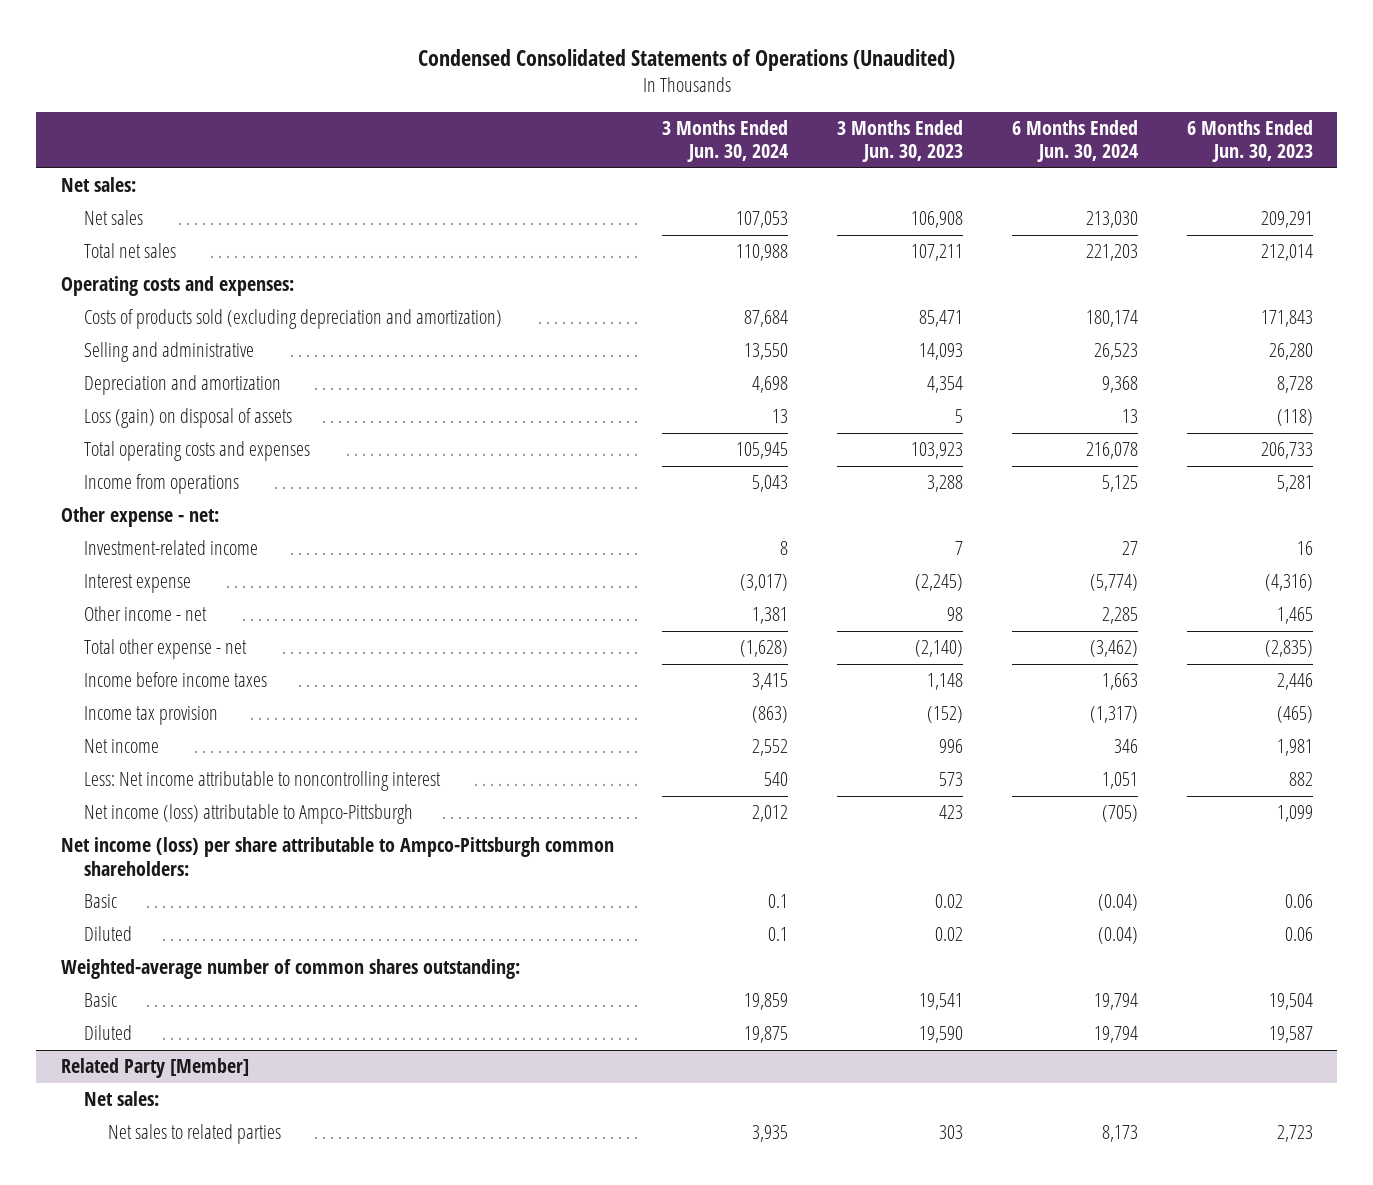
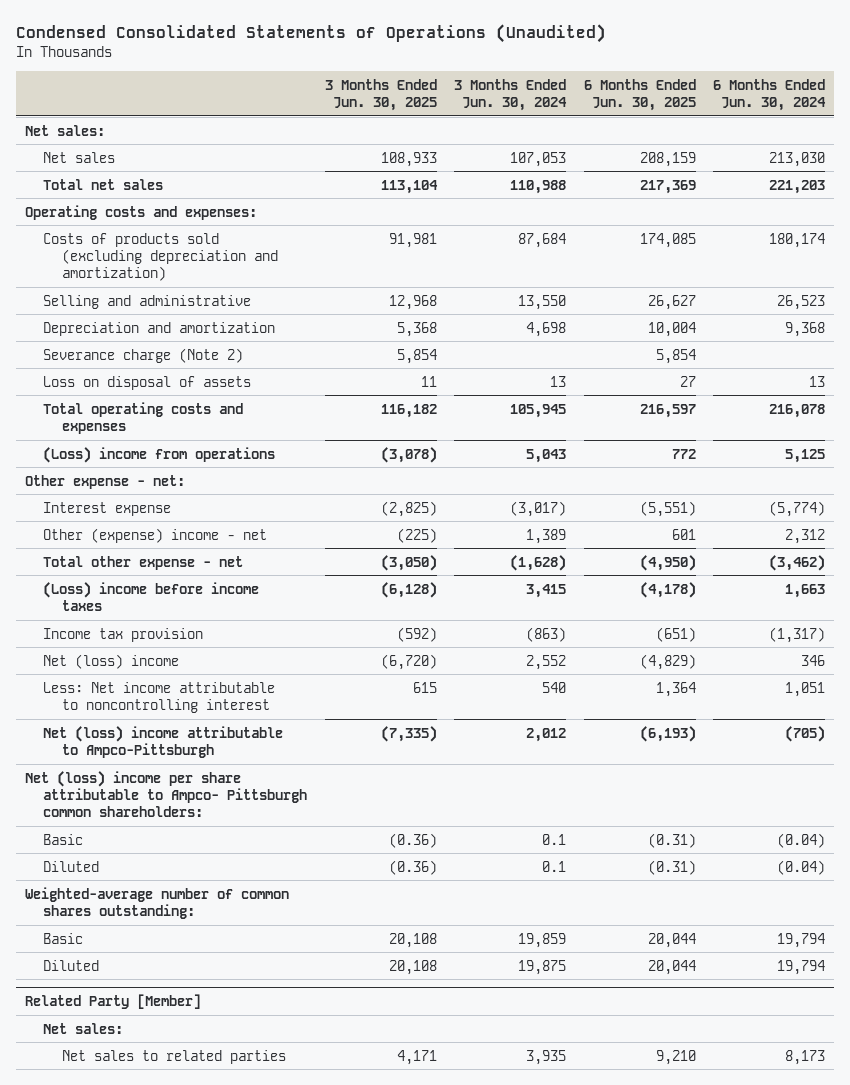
- | 3 Months Ended Jun. 30, 2024 | 3 Months Ended Jun. 30, 2023 | 6 Months Ended Jun. 30, 2024 | 6 Months Ended Jun. 30, 2023
+ | 3 Months Ended Jun. 30, 2025 | 3 Months Ended Jun. 30, 2024 | 6 Months Ended Jun. 30, 2025 | 6 Months Ended Jun. 30, 2024
- Loss (gain) on disposal of assets | 13 | 5 | 13 | (118)
+ Severance charge (Note 2) | 5,854 | | 5,854 |
+ Loss on disposal of assets | 11 | 13 | 27 | 13
- Income from operations | 5,043 | 3,288 | 5,125 | 5,281
+ (Loss) income from operations | (3,078) | 5,043 | 772 | 5,125
- Investment-related income | 8 | 7 | 27 | 16
- Other income - net | 1,381 | 98 | 2,285 | 1,465
+ Other (expense) income - net | (225) | 1,389 | 601 | 2,312
- Income before income taxes | 3,415 | 1,148 | 1,663 | 2,446
+ (Loss) income before income taxes | (6,128) | 3,415 | (4,178) | 1,663
- Net income | 2,552 | 996 | 346 | 1,981
+ Net (loss) income | (6,720) | 2,552 | (4,829) | 346
- Net income (loss) attributable to Ampco-Pittsburgh | 2,012 | 423 | (705) | 1,099
- Net income (loss) per share attributable to Ampco-Pittsburgh common shareholders:
+ Net (loss) income attributable to Ampco-Pittsburgh | (7,335) | 2,012 | (6,193) | (705)
+ Net (loss) income per share attributable to Ampco- Pittsburgh common shareholders:

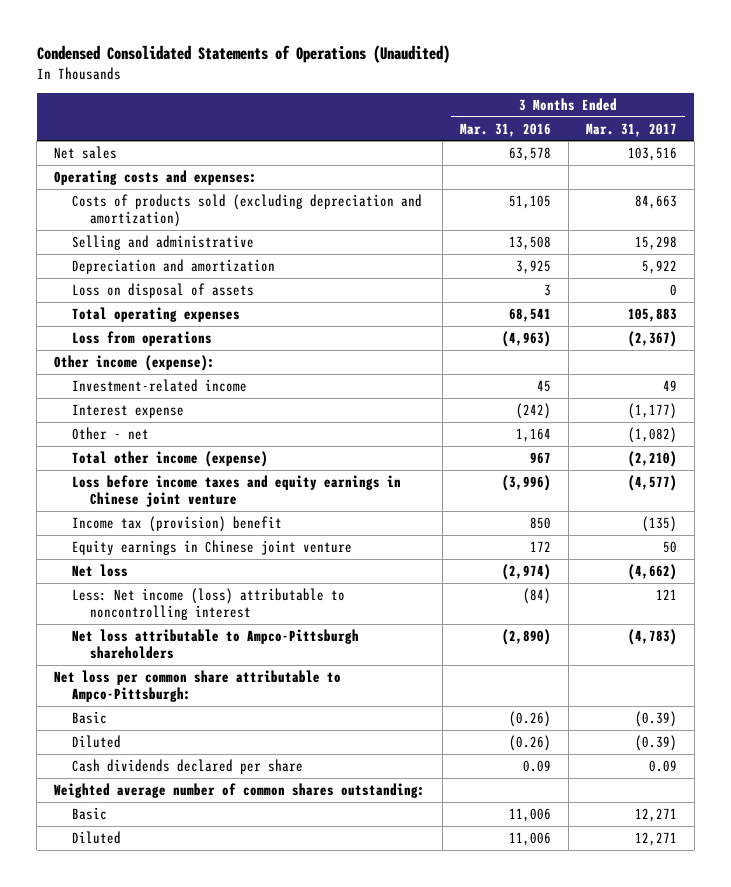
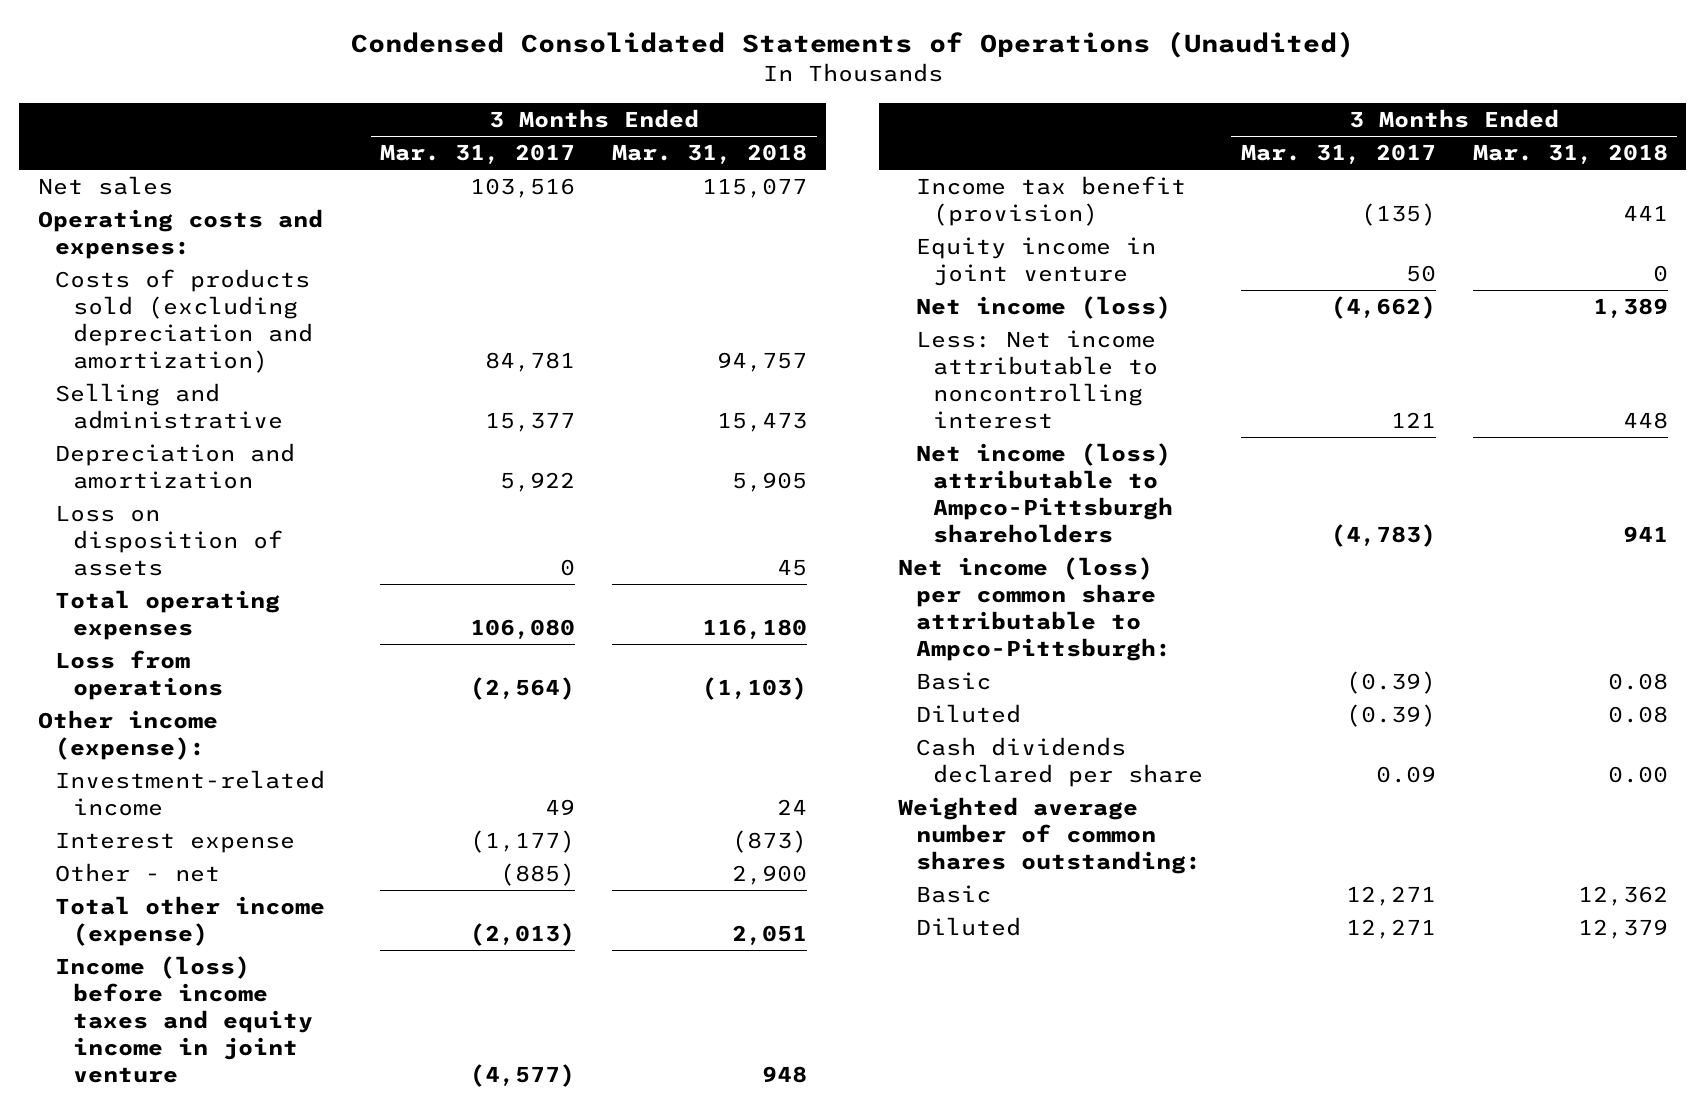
- | 3 Months Ended Mar. 31, 2016 | 3 Months Ended Mar. 31, 2017
+ | 3 Months Ended Mar. 31, 2017 | 3 Months Ended Mar. 31, 2018
- Costs of products sold (excluding depreciation and amortization) | 51,105 | 84,663
- Selling and administrative | 13,508 | 15,298
+ Costs of products sold (excluding depreciation and amortization) | 84,781 | 94,757
+ Selling and administrative | 15,377 | 15,473
- Loss on disposal of assets | 3 | 0
- Total operating expenses | 68,541 | 105,883
- Loss from operations | (4,963) | (2,367)
+ Loss on disposition of assets | 0 | 45
+ Total operating expenses | 106,080 | 116,180
+ Loss from operations | (2,564) | (1,103)
- Other - net | 1,164 | (1,082)
- Total other income (expense) | 967 | (2,210)
- Loss before income taxes and equity earnings in Chinese joint venture | (3,996) | (4,577)
- Income tax (provision) benefit | 850 | (135)
- Equity earnings in Chinese joint venture | 172 | 50
- Net loss | (2,974) | (4,662)
- Less: Net income (loss) attributable to noncontrolling interest | (84) | 121
- Net loss attributable to Ampco-Pittsburgh shareholders | (2,890) | (4,783)
- Net loss per common share attributable to Ampco-Pittsburgh:
+ Other - net | (885) | 2,900
+ Total other income (expense) | (2,013) | 2,051
+ Income (loss) before income taxes and equity income in joint venture | (4,577) | 948
+ Income tax benefit (provision) | (135) | 441
+ Equity income in joint venture | 50 | 0
+ Net income (loss) | (4,662) | 1,389
+ Less: Net income attributable to noncontrolling interest | 121 | 448
+ Net income (loss) attributable to Ampco-Pittsburgh shareholders | (4,783) | 941
+ Net income (loss) per common share attributable to Ampco-Pittsburgh:

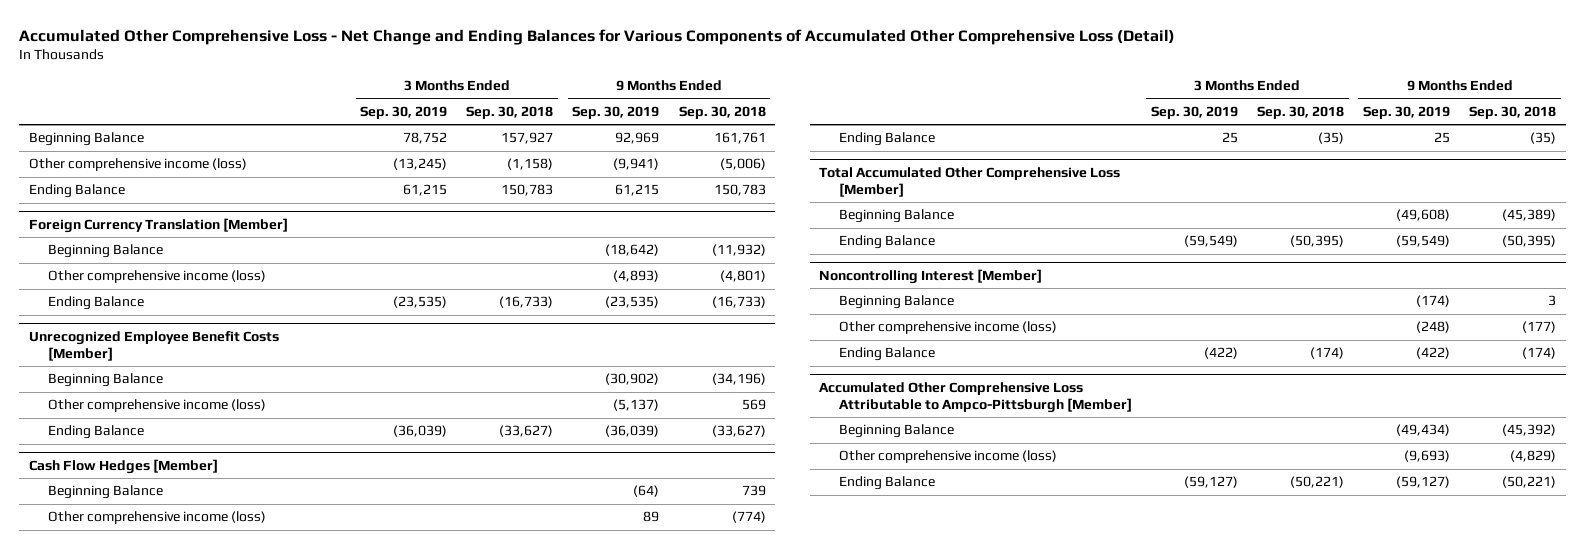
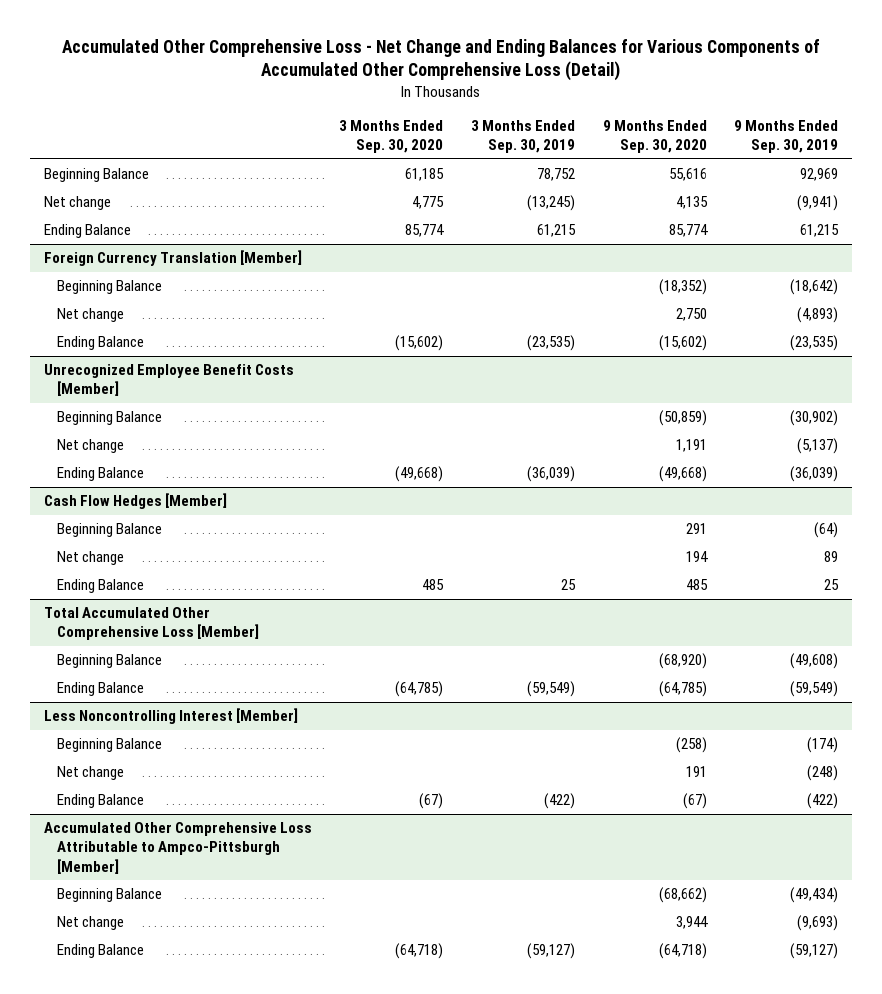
- | 3 Months Ended Sep. 30, 2019 | 3 Months Ended Sep. 30, 2018 | 9 Months Ended Sep. 30, 2019 | 9 Months Ended Sep. 30, 2018
+ | 3 Months Ended Sep. 30, 2020 | 3 Months Ended Sep. 30, 2019 | 9 Months Ended Sep. 30, 2020 | 9 Months Ended Sep. 30, 2019
- Other comprehensive income (loss) | (13,245) | (1,158) | (9,941) | (5,006)
+ Net change | 4,775 | (13,245) | 4,135 | (9,941)
@ Foreign Currency Translation [Member]
- Other comprehensive income (loss) | | | (4,893) | (4,801)
+ Net change | | | 2,750 | (4,893)
@ Unrecognized Employee Benefit Costs [Member]
- Other comprehensive income (loss) | | | (5,137) | 569
+ Net change | | | 1,191 | (5,137)
@ Cash Flow Hedges [Member]
- Other comprehensive income (loss) | | | 89 | (774)
+ Net change | | | 194 | 89
- Noncontrolling Interest [Member]
+ Less Noncontrolling Interest [Member]
- Other comprehensive income (loss) | | | (248) | (177)
+ Net change | | | 191 | (248)
@ Accumulated Other Comprehensive Loss Attributable to Ampco-Pittsburgh [Member]
- Other comprehensive income (loss) | | | (9,693) | (4,829)
+ Net change | | | 3,944 | (9,693)

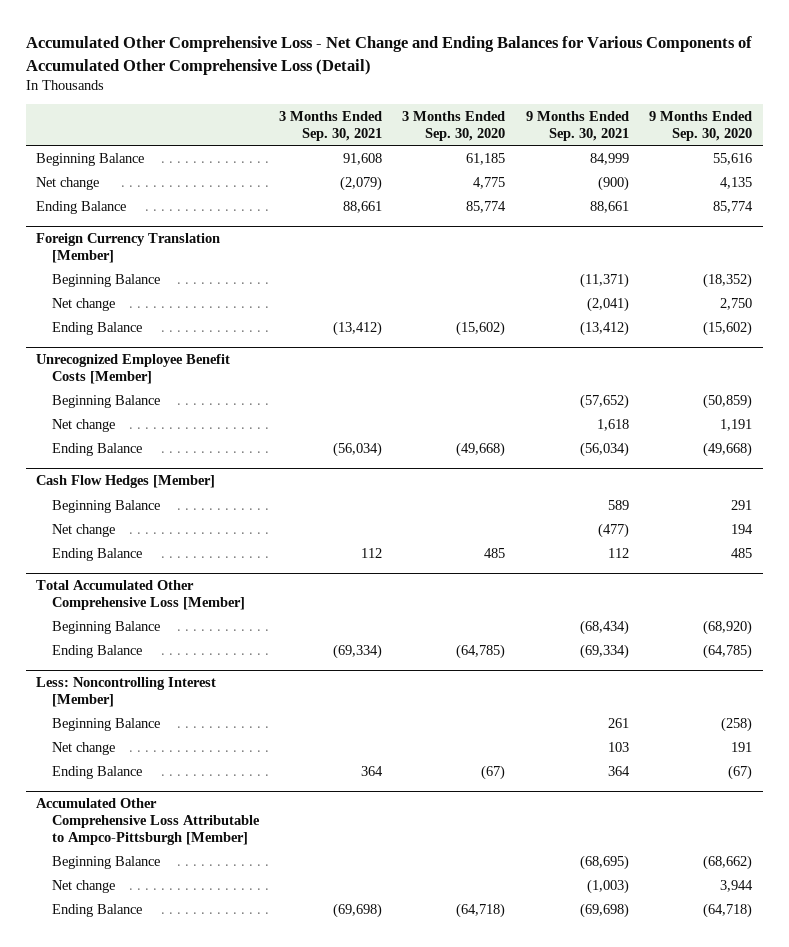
- | 3 Months Ended Sep. 30, 2020 | 3 Months Ended Sep. 30, 2019 | 9 Months Ended Sep. 30, 2020 | 9 Months Ended Sep. 30, 2019
+ | 3 Months Ended Sep. 30, 2021 | 3 Months Ended Sep. 30, 2020 | 9 Months Ended Sep. 30, 2021 | 9 Months Ended Sep. 30, 2020
- Less Noncontrolling Interest [Member]
+ Less: Noncontrolling Interest [Member]

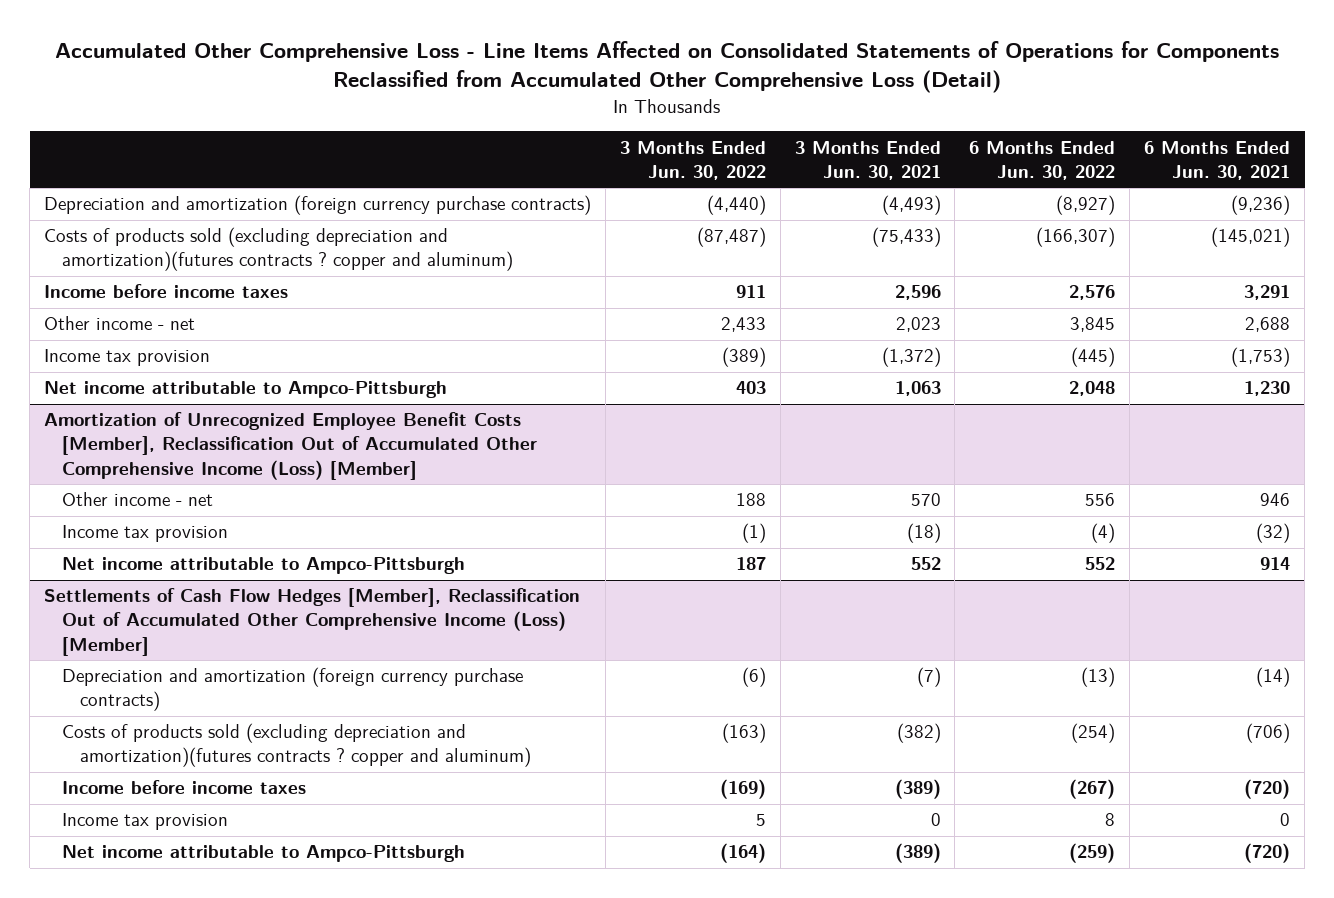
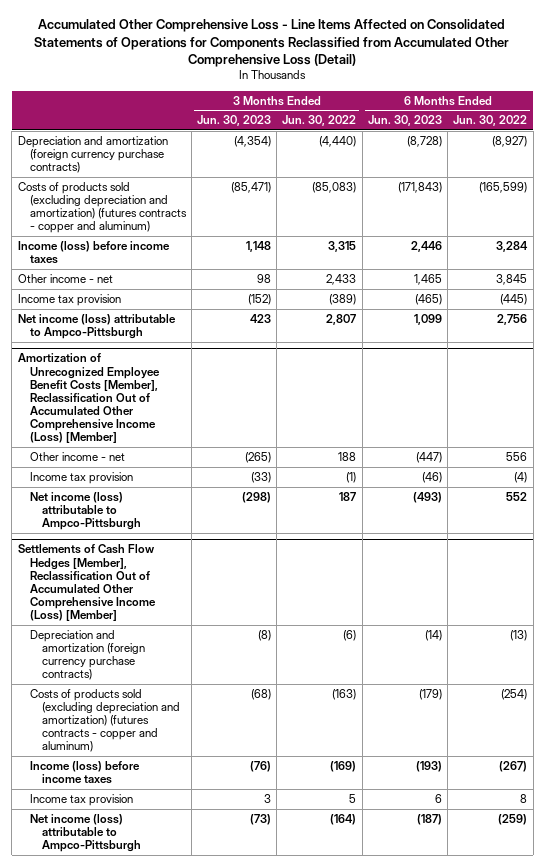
- | 3 Months Ended Jun. 30, 2022 | 3 Months Ended Jun. 30, 2021 | 6 Months Ended Jun. 30, 2022 | 6 Months Ended Jun. 30, 2021
+ | 3 Months Ended Jun. 30, 2023 | 3 Months Ended Jun. 30, 2022 | 6 Months Ended Jun. 30, 2023 | 6 Months Ended Jun. 30, 2022
- Costs of products sold (excluding depreciation and amortization)(futures contracts ? copper and aluminum) | (87,487) | (75,433) | (166,307) | (145,021)
- Income before income taxes | 911 | 2,596 | 2,576 | 3,291
+ Costs of products sold (excluding depreciation and amortization) (futures contracts - copper and aluminum) | (85,471) | (85,083) | (171,843) | (165,599)
+ Income (loss) before income taxes | 1,148 | 3,315 | 2,446 | 3,284
- Net income attributable to Ampco-Pittsburgh | 403 | 1,063 | 2,048 | 1,230
+ Net income (loss) attributable to Ampco-Pittsburgh | 423 | 2,807 | 1,099 | 2,756
@ Amortization of Unrecognized Employee Benefit Costs [Member], Reclassification Out of Accumulated Other Comprehensive Income (Loss) [Member]
- Net income attributable to Ampco-Pittsburgh | 187 | 552 | 552 | 914
+ Net income (loss) attributable to Ampco-Pittsburgh | (298) | 187 | (493) | 552
@ Settlements of Cash Flow Hedges [Member], Reclassification Out of Accumulated Other Comprehensive Income (Loss) [Member]
- Costs of products sold (excluding depreciation and amortization)(futures contracts ? copper and aluminum) | (163) | (382) | (254) | (706)
- Income before income taxes | (169) | (389) | (267) | (720)
+ Costs of products sold (excluding depreciation and amortization) (futures contracts - copper and aluminum) | (68) | (163) | (179) | (254)
+ Income (loss) before income taxes | (76) | (169) | (193) | (267)
- Net income attributable to Ampco-Pittsburgh | (164) | (389) | (259) | (720)
+ Net income (loss) attributable to Ampco-Pittsburgh | (73) | (164) | (187) | (259)

